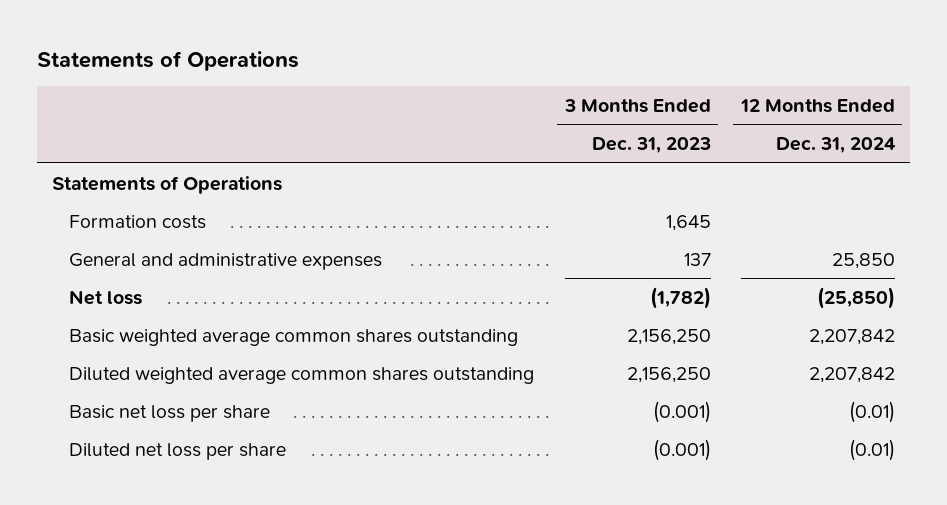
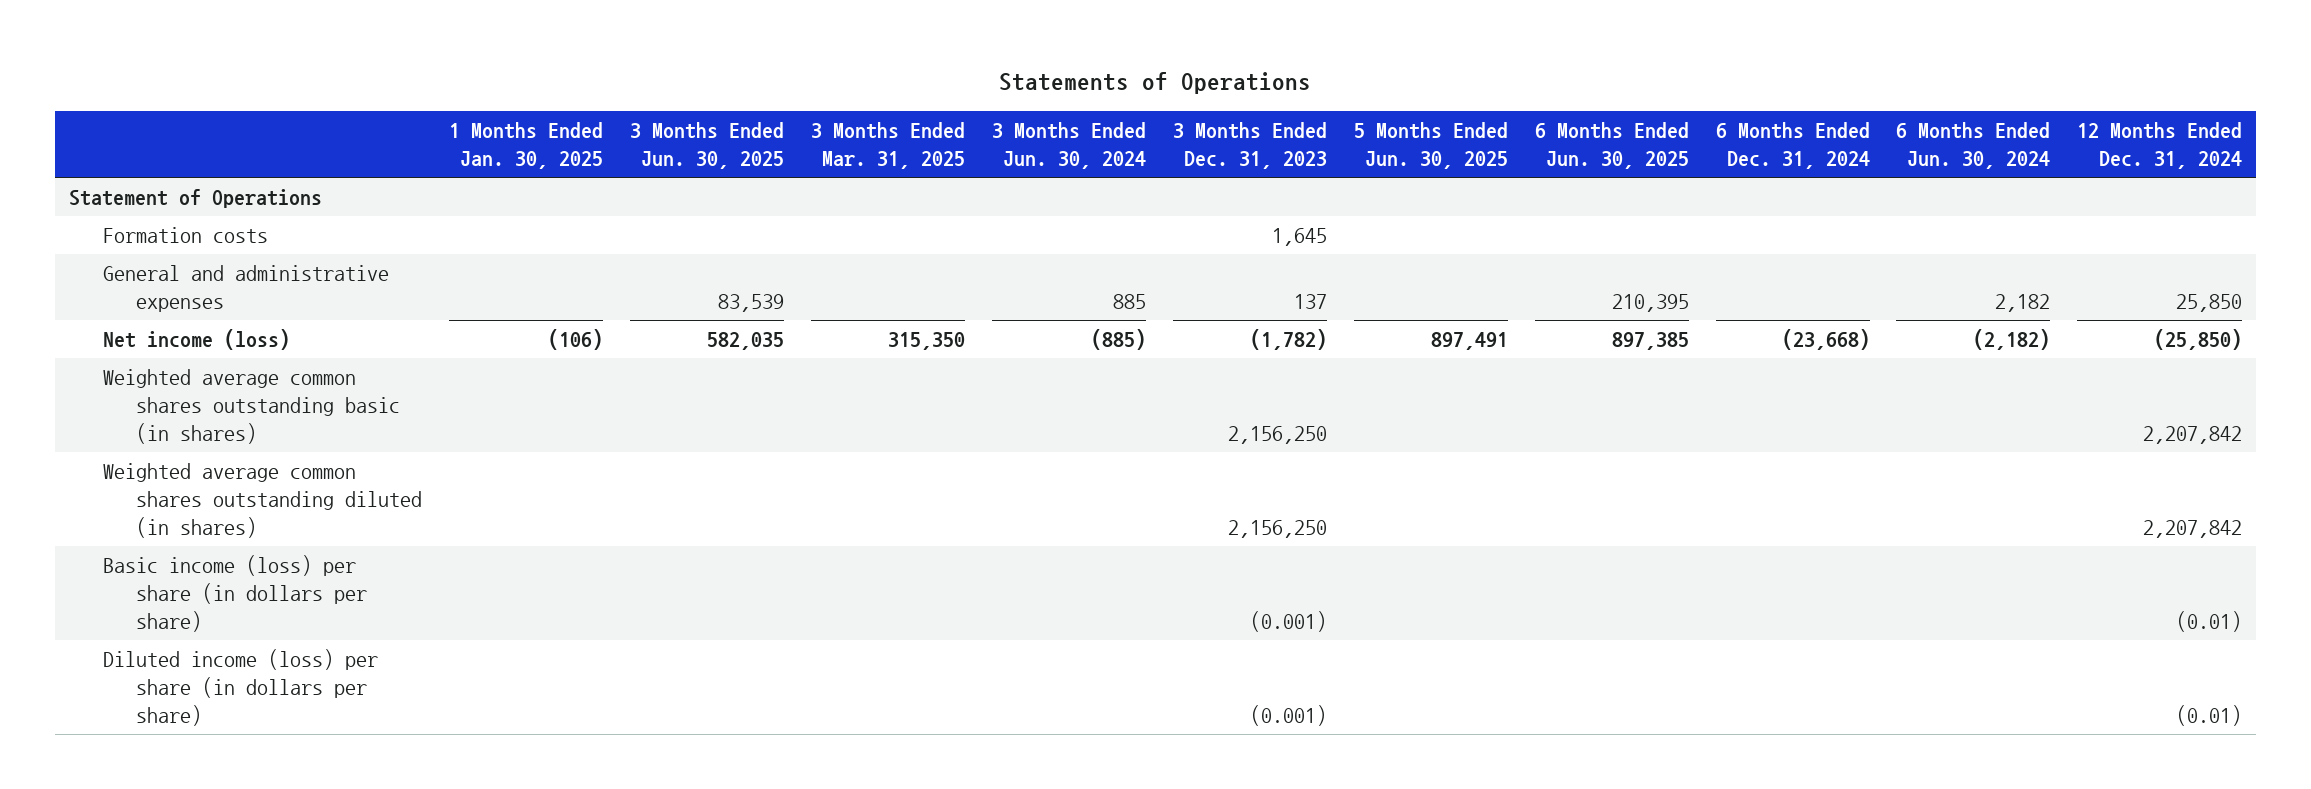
- | 3 Months Ended Dec. 31, 2023 | 12 Months Ended Dec. 31, 2024
+ | 1 Months Ended Jan. 30, 2025 | 3 Months Ended Jun. 30, 2025 | 3 Months Ended Mar. 31, 2025 | 3 Months Ended Jun. 30, 2024 | 3 Months Ended Dec. 31, 2023 | 5 Months Ended Jun. 30, 2025 | 6 Months Ended Jun. 30, 2025 | 6 Months Ended Dec. 31, 2024 | 6 Months Ended Jun. 30, 2024 | 12 Months Ended Dec. 31, 2024
- Statements of Operations
+ Statement of Operations
- Net loss | (1,782) | (25,850)
- Basic weighted average common shares outstanding | 2,156,250 | 2,207,842
- Diluted weighted average common shares outstanding | 2,156,250 | 2,207,842
- Basic net loss per share | (0.001) | (0.01)
- Diluted net loss per share | (0.001) | (0.01)
+ Net income (loss) | (106) | 582,035 | 315,350 | (885) | (1,782) | 897,491 | 897,385 | (23,668) | (2,182) | (25,850)
+ Weighted average common shares outstanding basic (in shares) | | | | | 2,156,250 | | | | | 2,207,842
+ Weighted average common shares outstanding diluted (in shares) | | | | | 2,156,250 | | | | | 2,207,842
+ Basic income (loss) per share (in dollars per share) | | | | | (0.001) | | | | | (0.01)
+ Diluted income (loss) per share (in dollars per share) | | | | | (0.001) | | | | | (0.01)

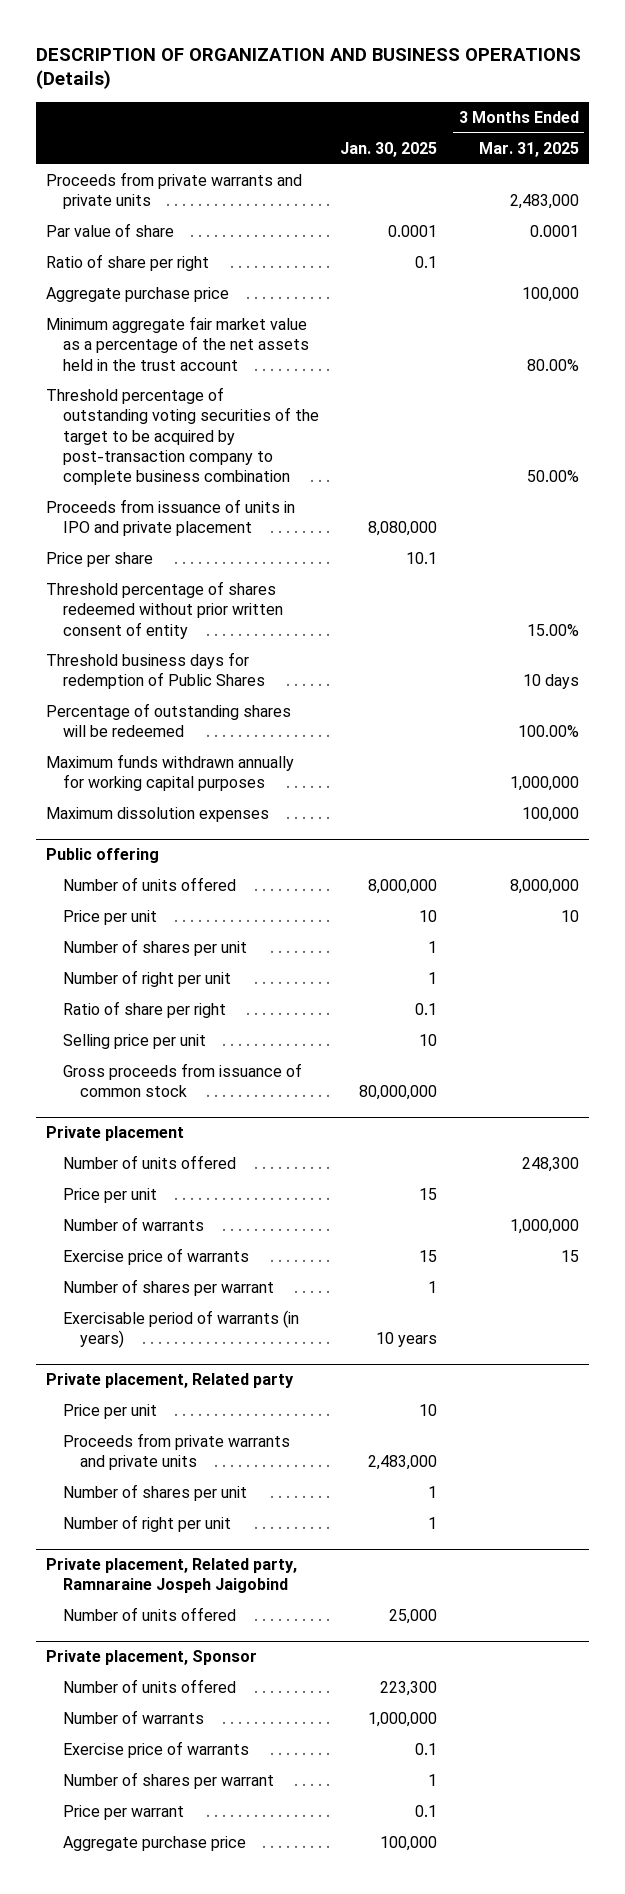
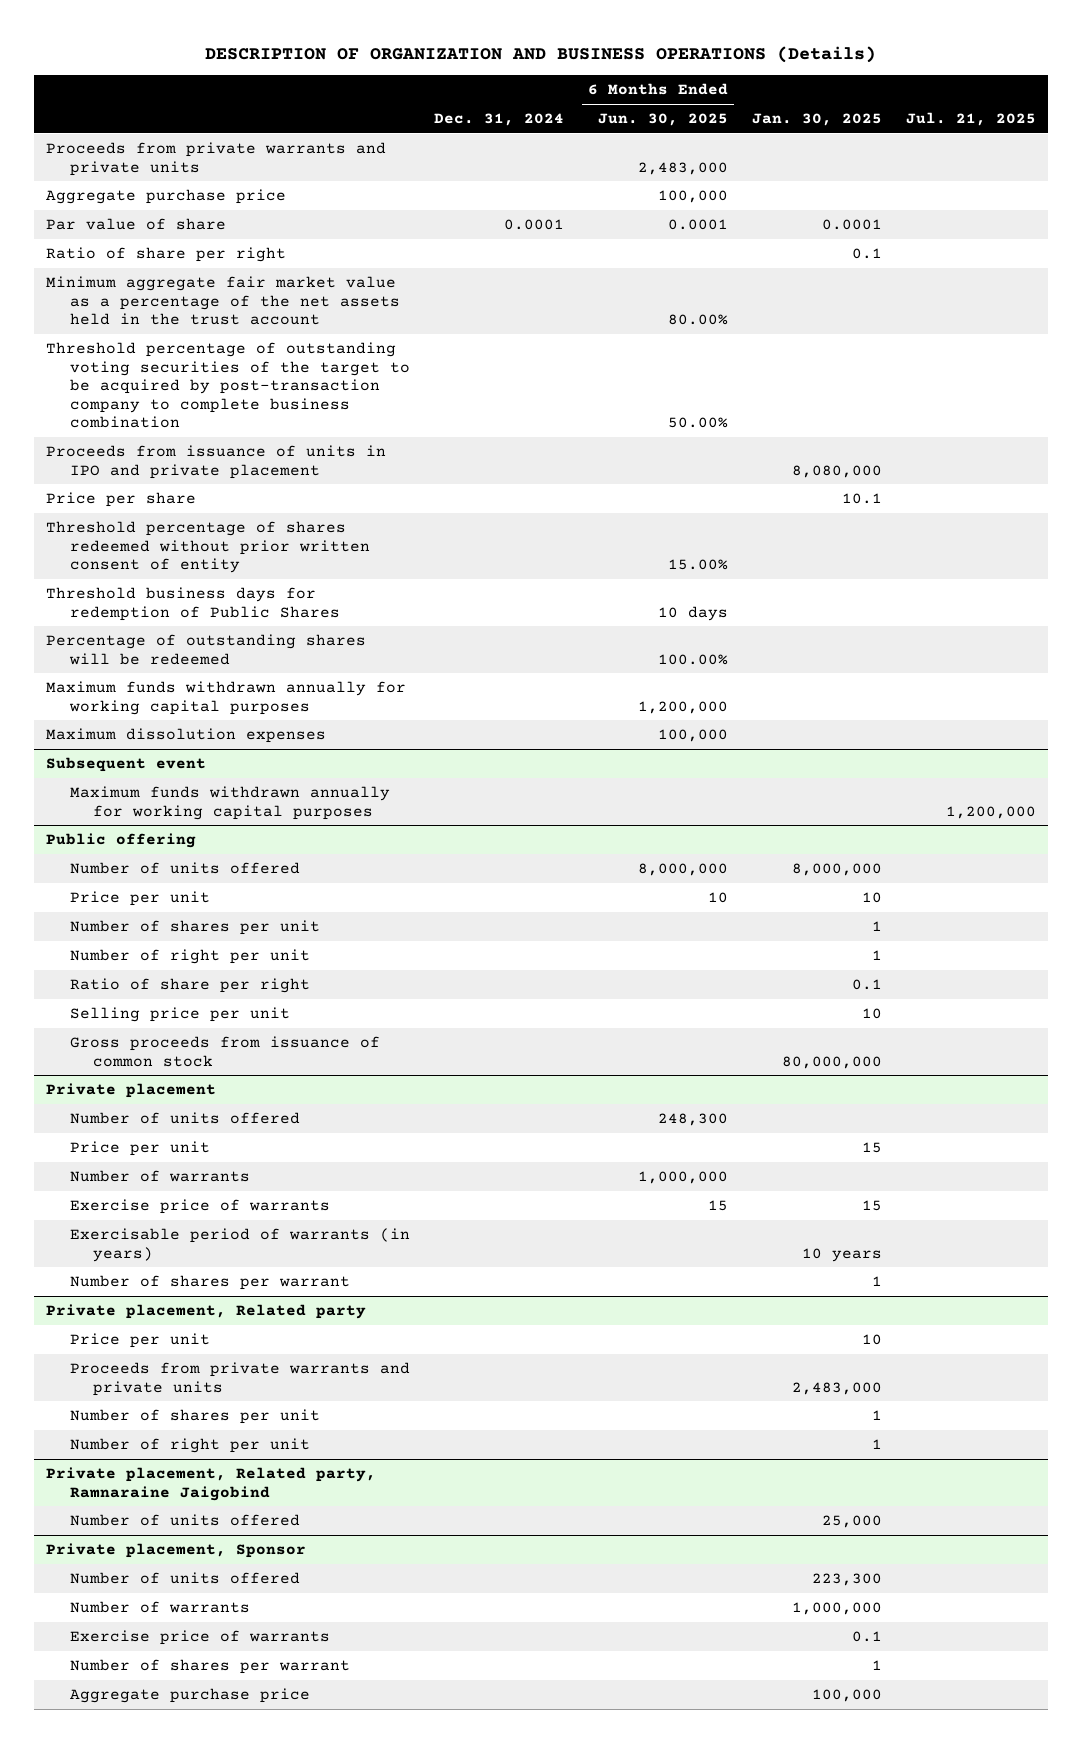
- | Jan. 30, 2025 | 3 Months Ended Mar. 31, 2025
+ | Dec. 31, 2024 | 6 Months Ended Jun. 30, 2025 | Jan. 30, 2025 | Jul. 21, 2025
moved up: Aggregate purchase price | | 100,000 | |
+ Subsequent event
+ Maximum funds withdrawn annually for working capital purposes | | | | 1,200,000
@ Private placement
moved down: Number of shares per warrant | | | 1 |
- Private placement, Related party, Ramnaraine Jospeh Jaigobind
+ Private placement, Related party, Ramnaraine Jaigobind
@ Private placement, Sponsor
- Price per warrant | 0.1 |

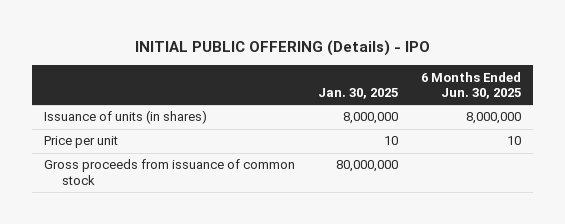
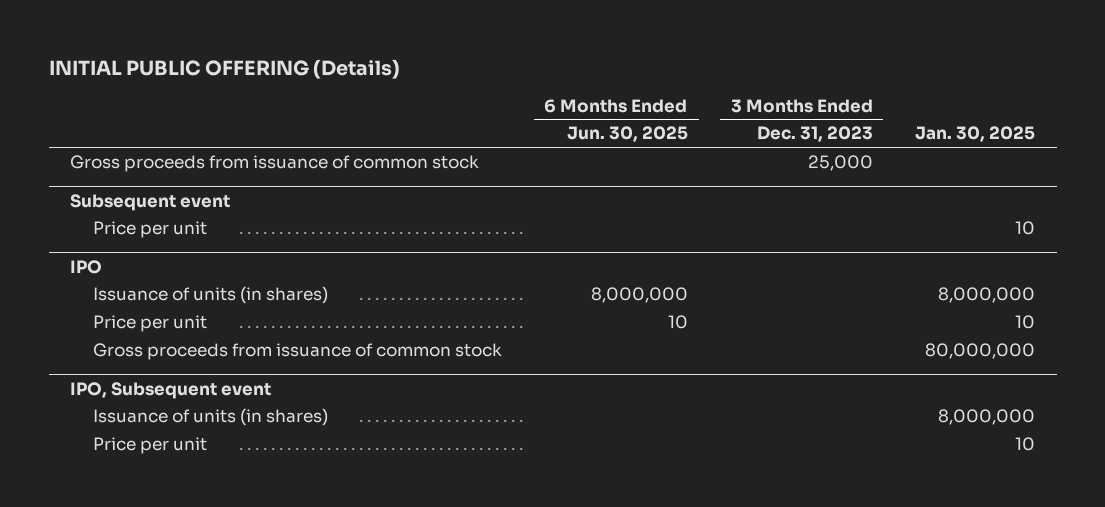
- INITIAL PUBLIC OFFERING (Details) - IPO
+ INITIAL PUBLIC OFFERING (Details)
- | Jan. 30, 2025 | 6 Months Ended Jun. 30, 2025
+ | 6 Months Ended Jun. 30, 2025 | 3 Months Ended Dec. 31, 2023 | Jan. 30, 2025
+ Gross proceeds from issuance of common stock | | 25,000 |
+ Subsequent event
+ Price per unit | | | 10
+ IPO
+ IPO, Subsequent event
+ Issuance of units (in shares) | | | 8,000,000
+ Price per unit | | | 10

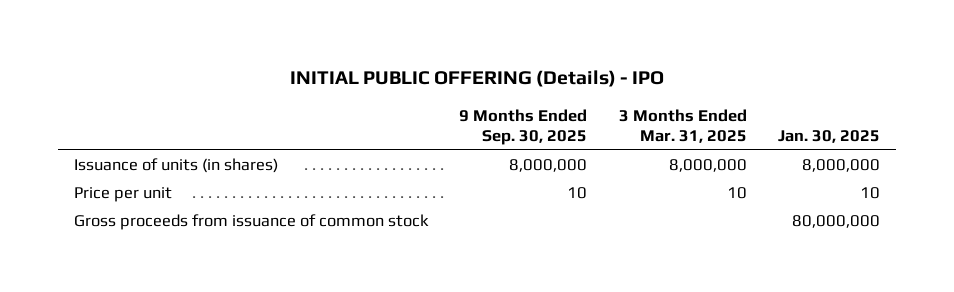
- INITIAL PUBLIC OFFERING (Details)
+ INITIAL PUBLIC OFFERING (Details) - IPO
- | 6 Months Ended Jun. 30, 2025 | 3 Months Ended Dec. 31, 2023 | Jan. 30, 2025
+ | 9 Months Ended Sep. 30, 2025 | 3 Months Ended Mar. 31, 2025 | Jan. 30, 2025
- Gross proceeds from issuance of common stock | | 25,000 |
- Subsequent event
- Price per unit | | | 10
- IPO
- IPO, Subsequent event
- Issuance of units (in shares) | | | 8,000,000
- Price per unit | | | 10

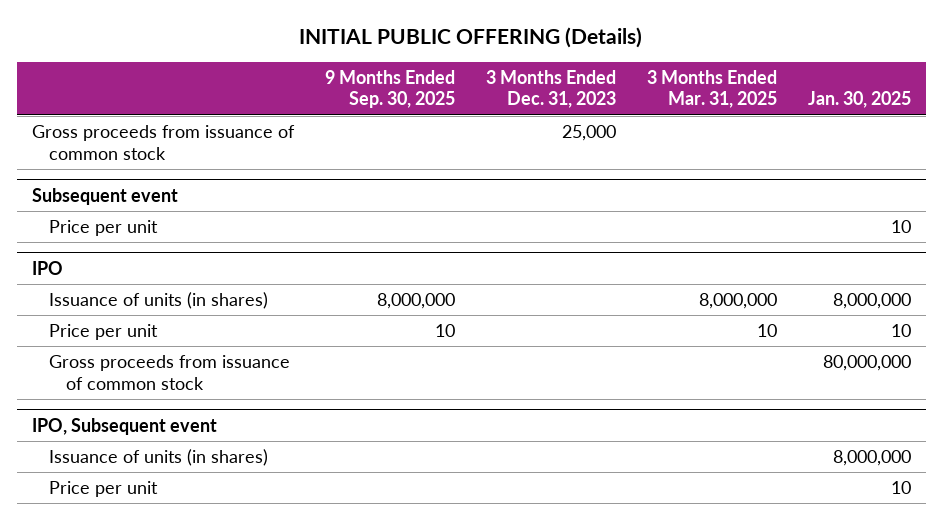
- INITIAL PUBLIC OFFERING (Details) - IPO
+ INITIAL PUBLIC OFFERING (Details)
- | 9 Months Ended Sep. 30, 2025 | 3 Months Ended Mar. 31, 2025 | Jan. 30, 2025
+ | 9 Months Ended Sep. 30, 2025 | 3 Months Ended Dec. 31, 2023 | 3 Months Ended Mar. 31, 2025 | Jan. 30, 2025
+ Gross proceeds from issuance of common stock | | 25,000 | |
+ Subsequent event
+ Price per unit | | | | 10
+ IPO
+ IPO, Subsequent event
+ Issuance of units (in shares) | | | | 8,000,000
+ Price per unit | | | | 10

